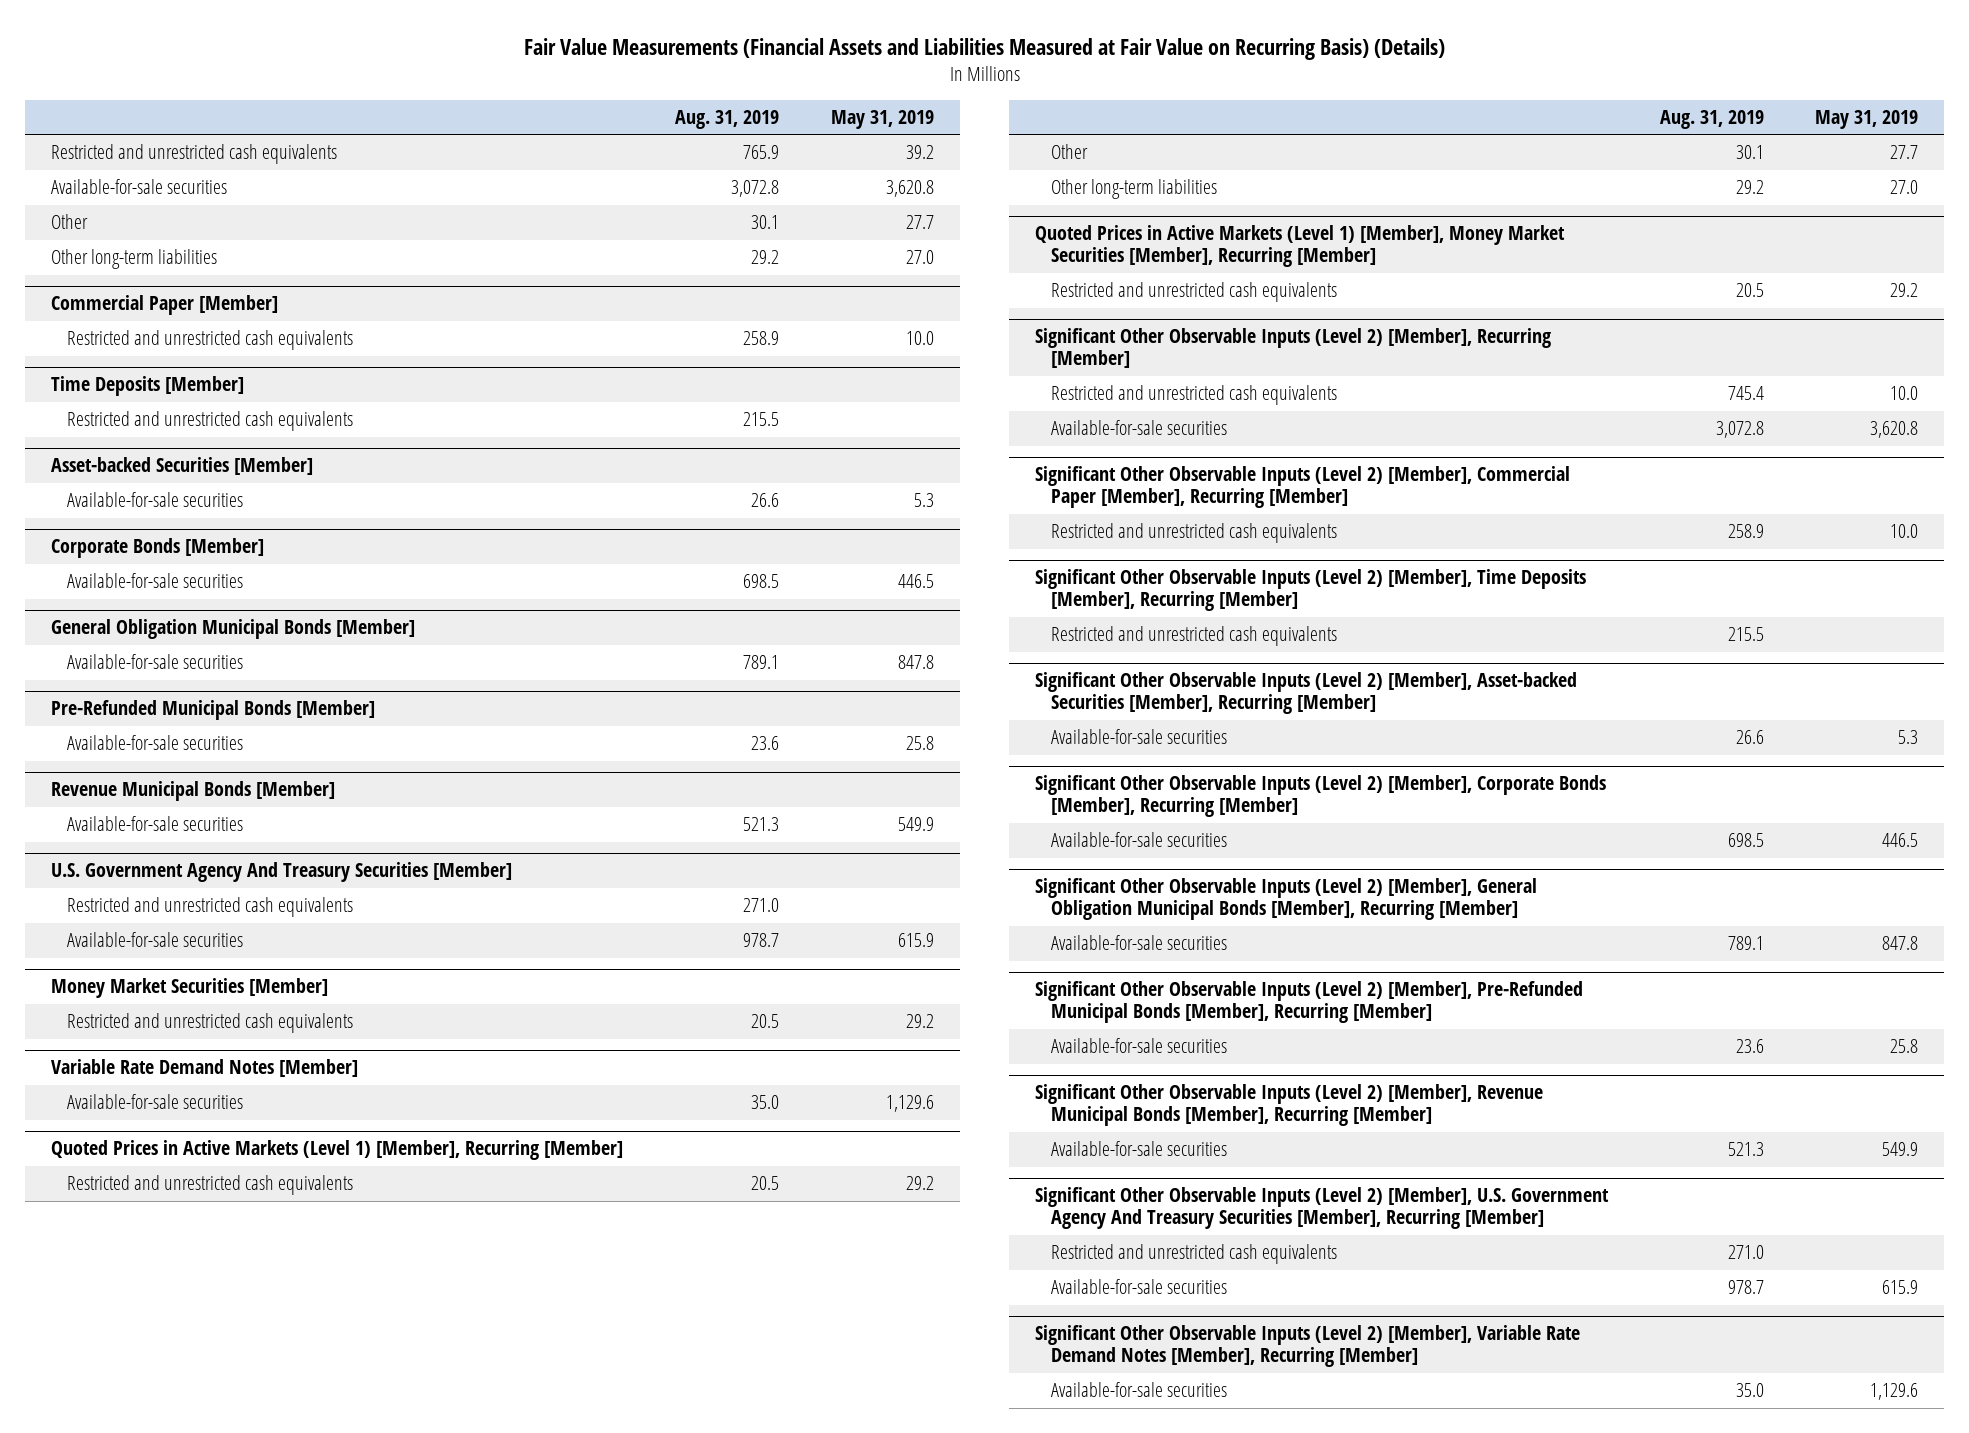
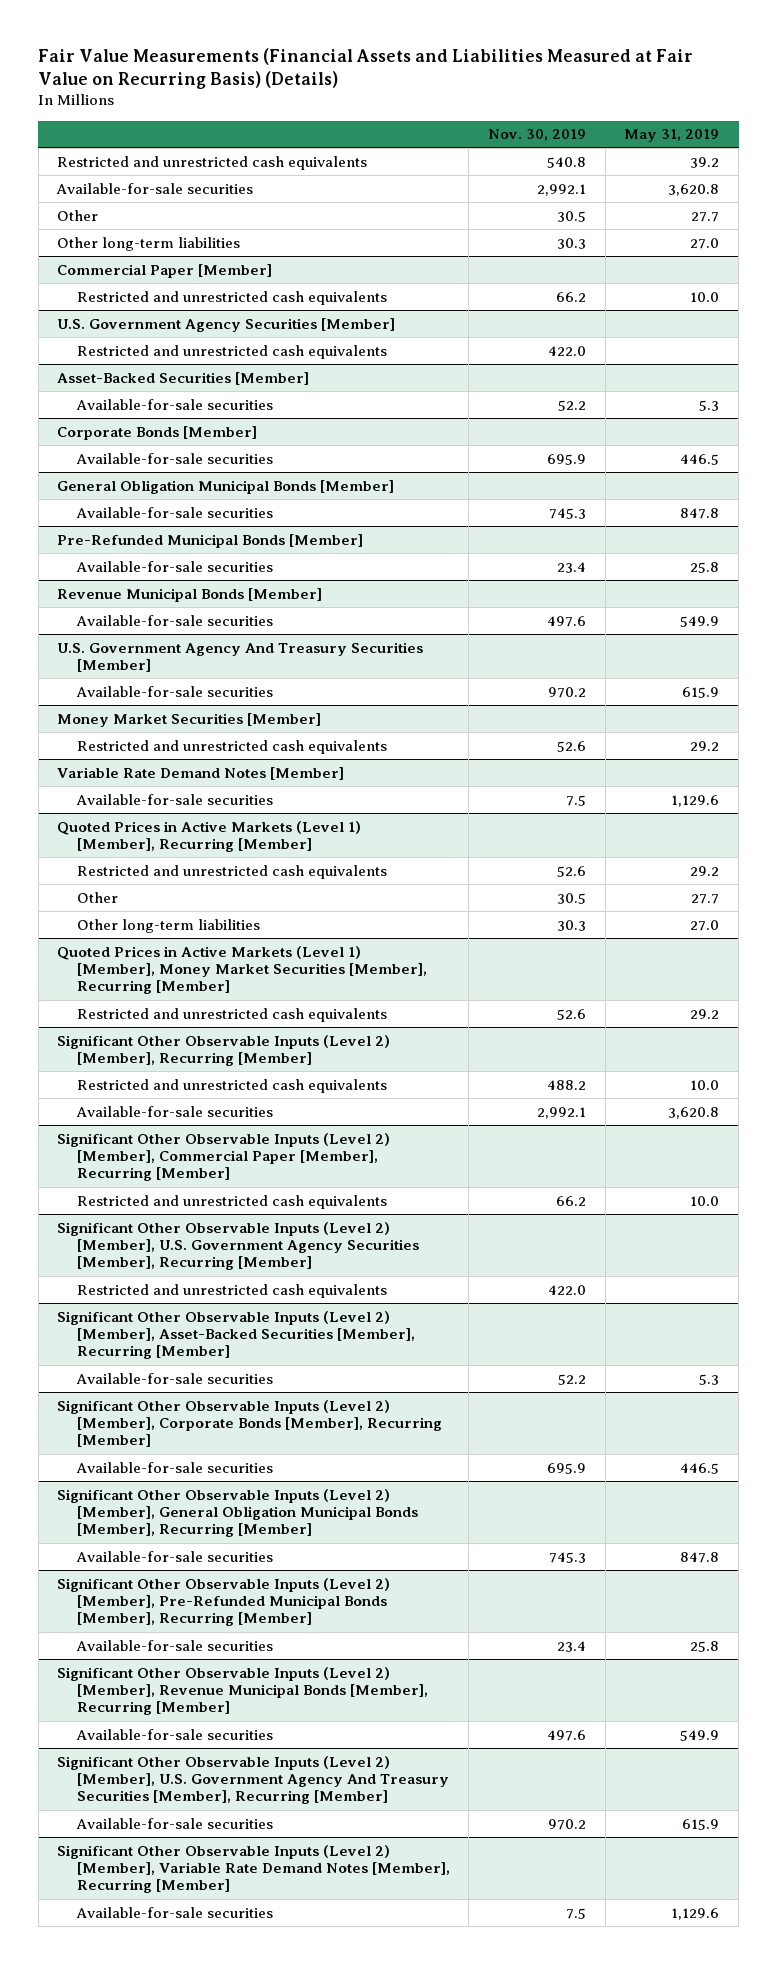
- | Aug. 31, 2019 | May 31, 2019
+ | Nov. 30, 2019 | May 31, 2019
- Time Deposits [Member]
+ U.S. Government Agency Securities [Member]
- Asset-backed Securities [Member]
+ Asset-Backed Securities [Member]
@ U.S. Government Agency And Treasury Securities [Member]
- Restricted and unrestricted cash equivalents | 271.0 |
- Significant Other Observable Inputs (Level 2) [Member], Time Deposits [Member], Recurring [Member]
+ Significant Other Observable Inputs (Level 2) [Member], U.S. Government Agency Securities [Member], Recurring [Member]
- Significant Other Observable Inputs (Level 2) [Member], Asset-backed Securities [Member], Recurring [Member]
+ Significant Other Observable Inputs (Level 2) [Member], Asset-Backed Securities [Member], Recurring [Member]
@ Significant Other Observable Inputs (Level 2) [Member], U.S. Government Agency And Treasury Securities [Member], Recurring [Member]
- Restricted and unrestricted cash equivalents | 271.0 |

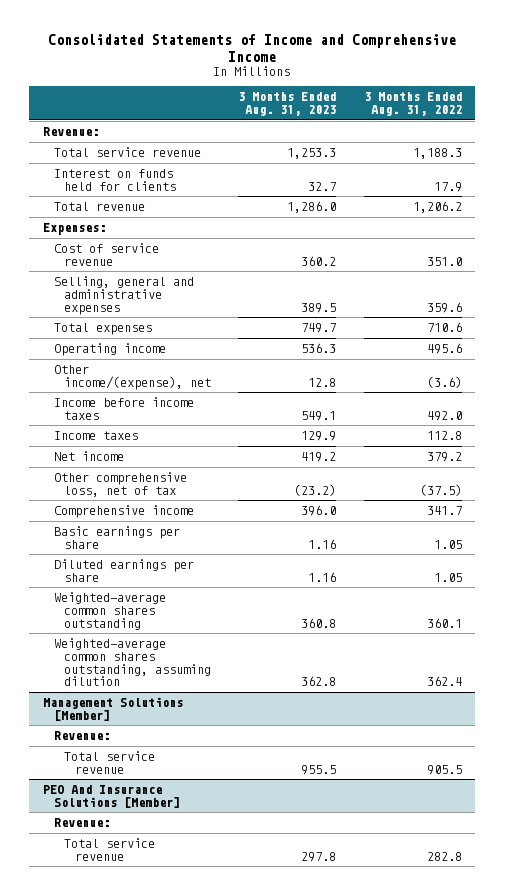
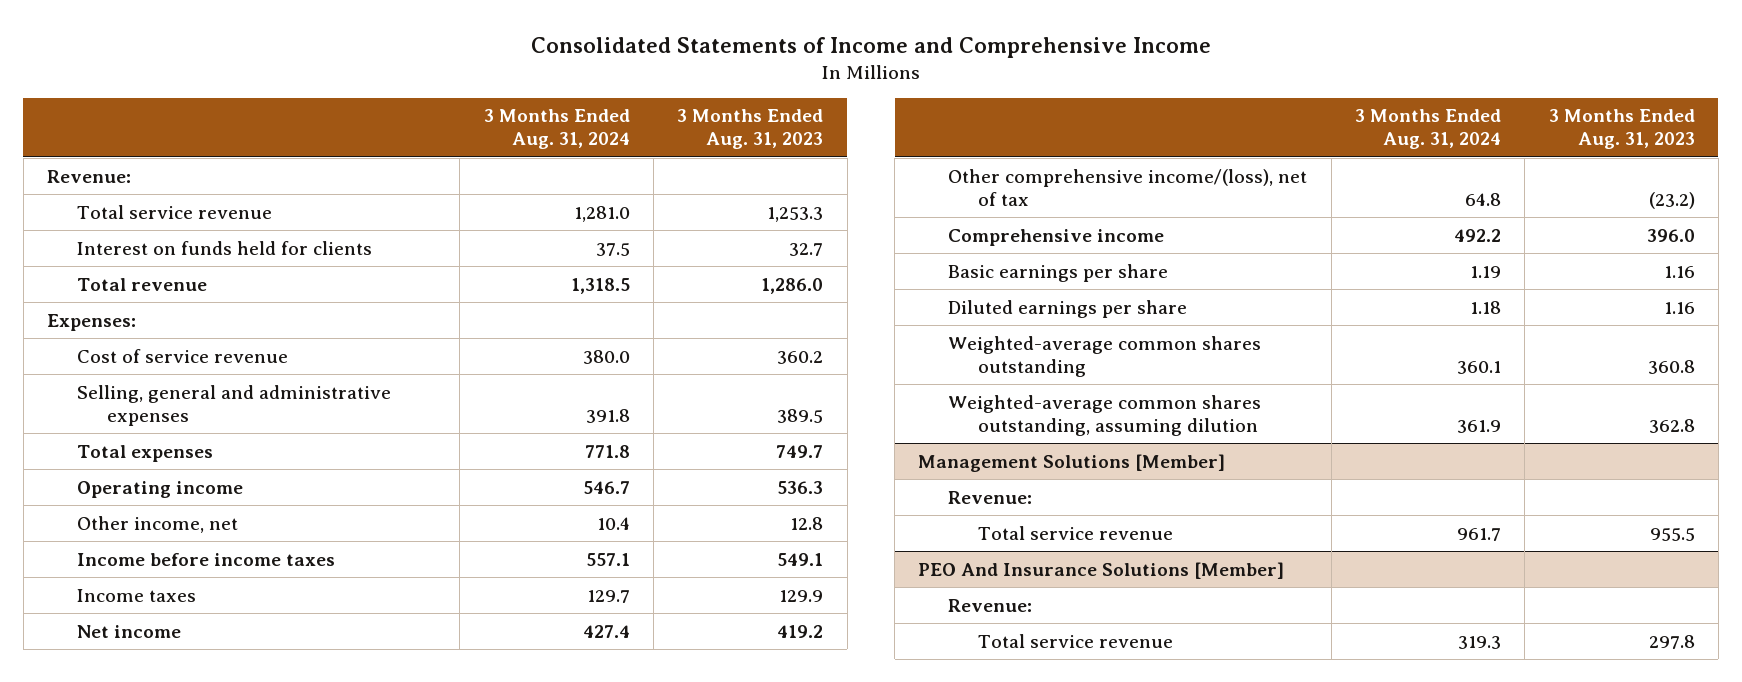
- | 3 Months Ended Aug. 31, 2023 | 3 Months Ended Aug. 31, 2022
+ | 3 Months Ended Aug. 31, 2024 | 3 Months Ended Aug. 31, 2023
- Other income/(expense), net | 12.8 | (3.6)
+ Other income, net | 10.4 | 12.8
- Other comprehensive loss, net of tax | (23.2) | (37.5)
+ Other comprehensive income/(loss), net of tax | 64.8 | (23.2)

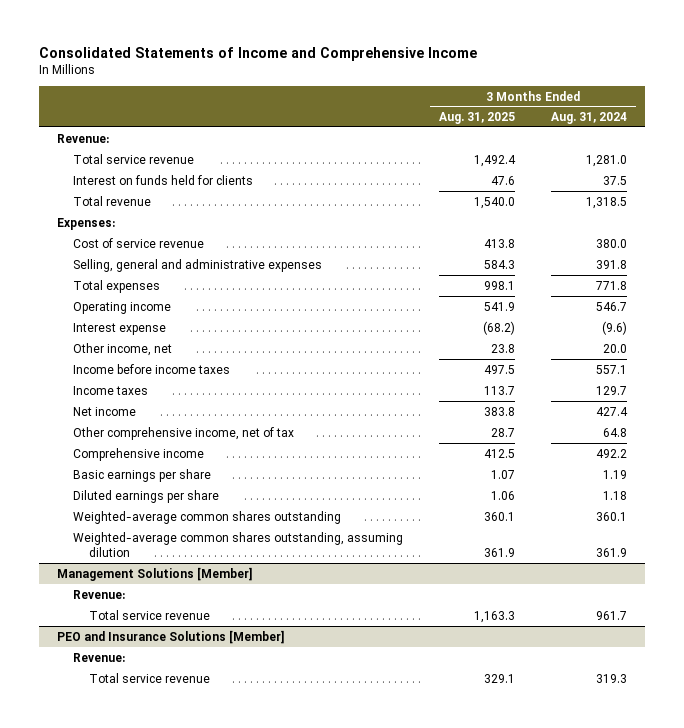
- | 3 Months Ended Aug. 31, 2024 | 3 Months Ended Aug. 31, 2023
+ | 3 Months Ended Aug. 31, 2025 | 3 Months Ended Aug. 31, 2024
- Other income, net | 10.4 | 12.8
+ Interest expense | (68.2) | (9.6)
+ Other income, net | 23.8 | 20.0
- Other comprehensive income/(loss), net of tax | 64.8 | (23.2)
+ Other comprehensive income, net of tax | 28.7 | 64.8
- PEO And Insurance Solutions [Member]
+ PEO and Insurance Solutions [Member]

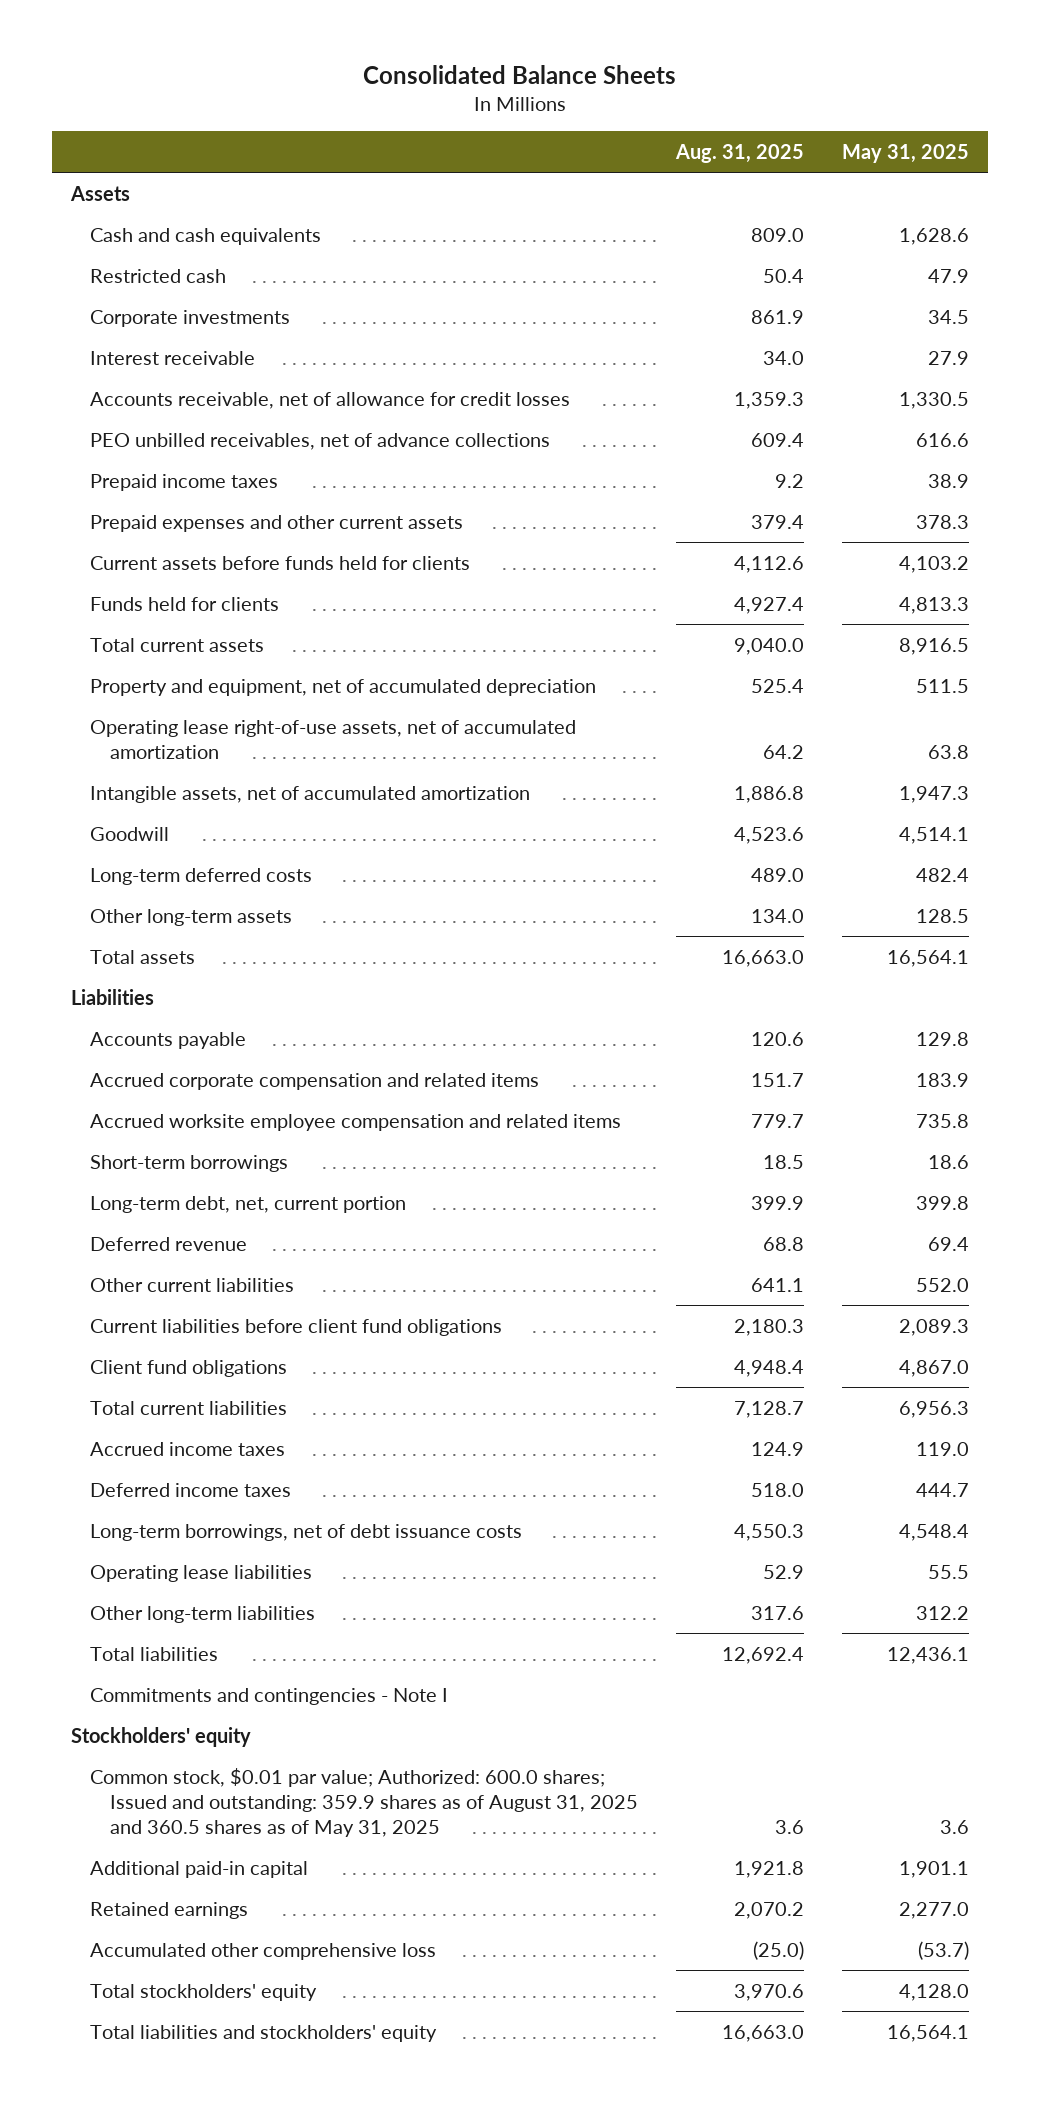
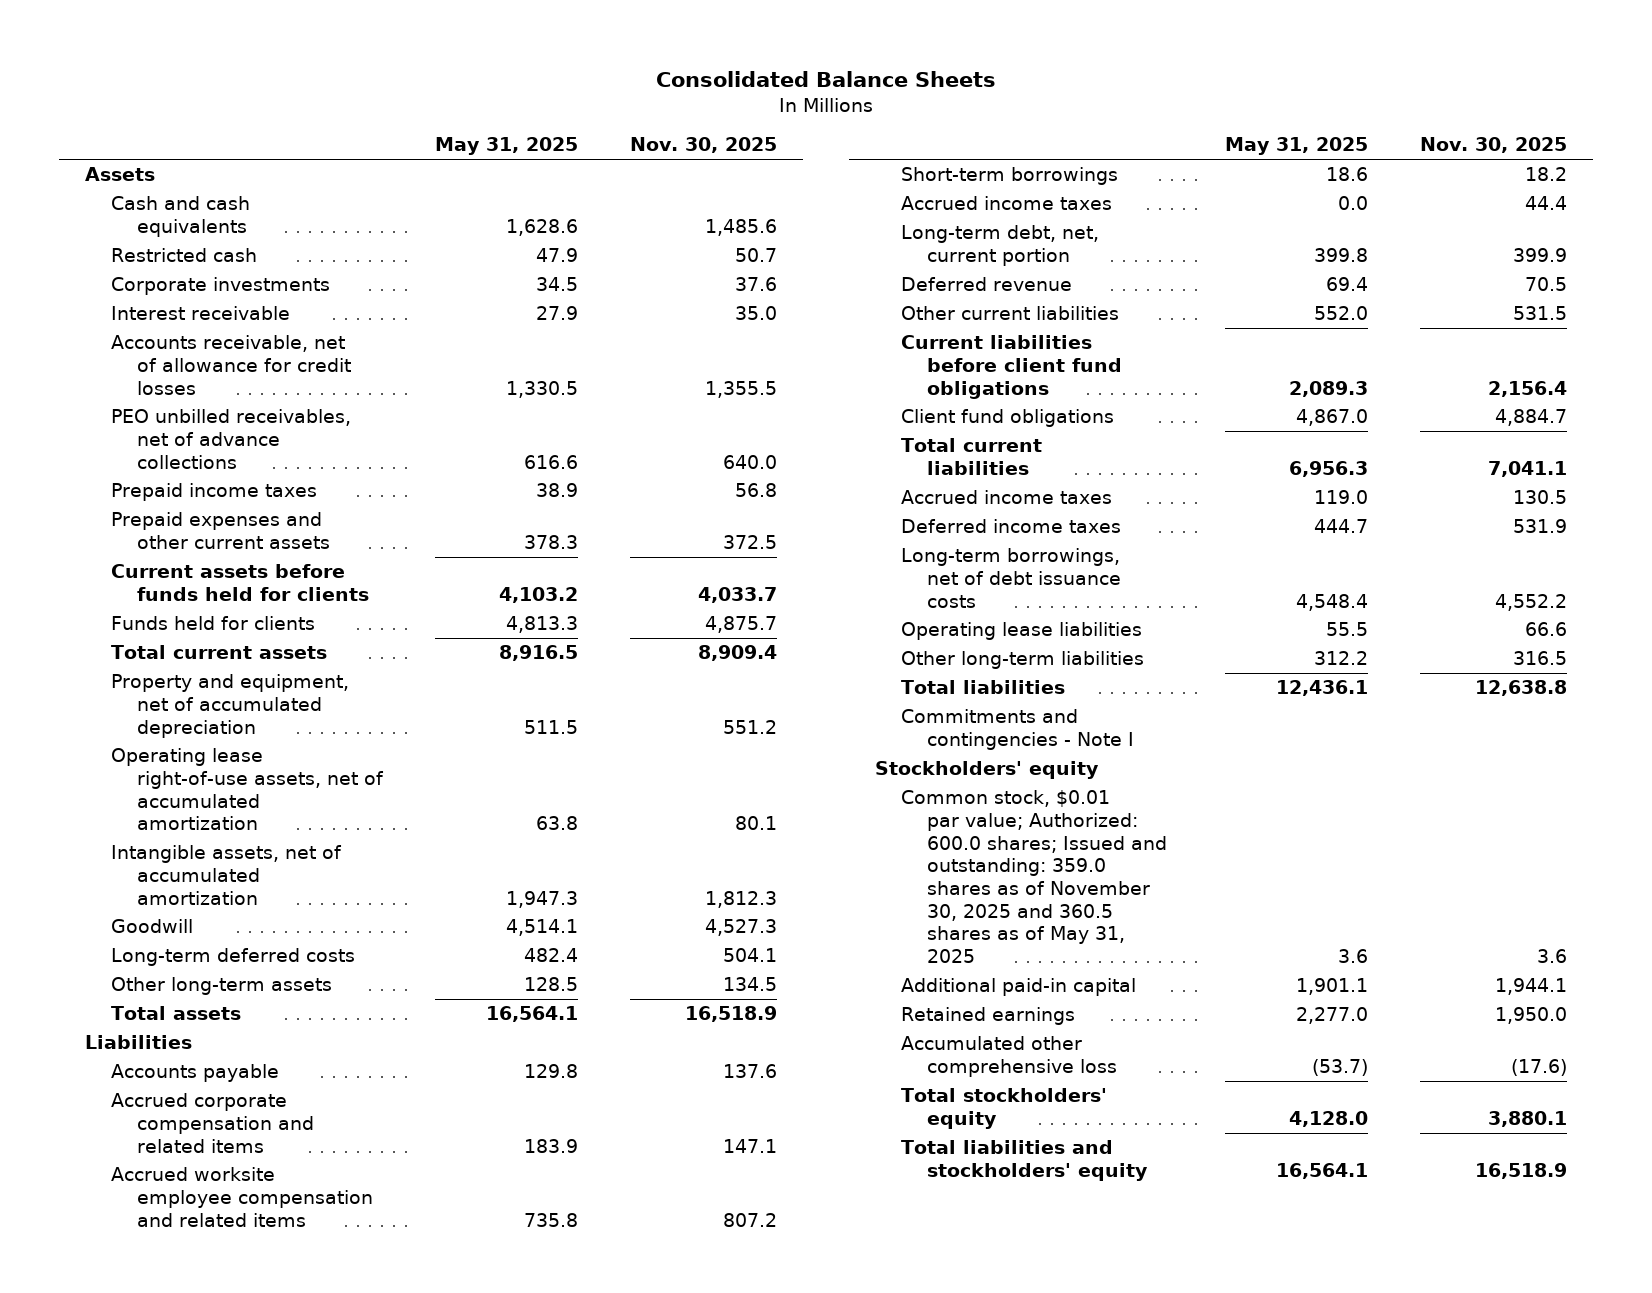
- | Aug. 31, 2025 | May 31, 2025
+ | May 31, 2025 | Nov. 30, 2025
+ Accrued income taxes | 0.0 | 44.4
- Common stock, $0.01 par value; Authorized: 600.0 shares; Issued and outstanding: 359.9 shares as of August 31, 2025 and 360.5 shares as of May 31, 2025 | 3.6 | 3.6
+ Common stock, $0.01 par value; Authorized: 600.0 shares; Issued and outstanding: 359.0 shares as of November 30, 2025 and 360.5 shares as of May 31, 2025 | 3.6 | 3.6

